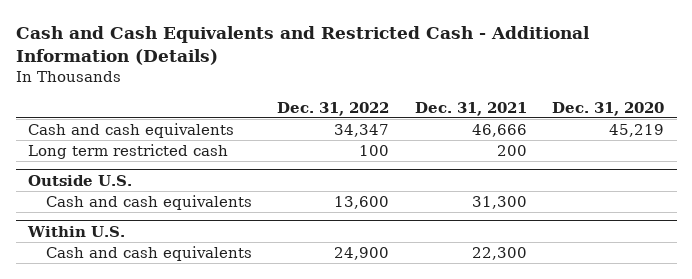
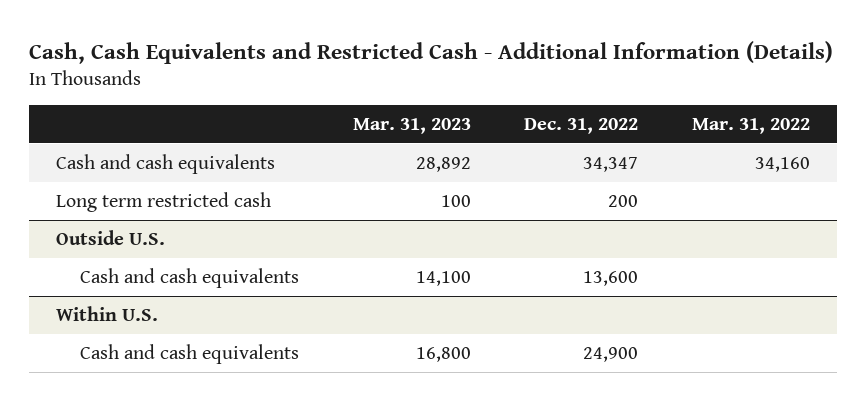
- Cash and Cash Equivalents and Restricted Cash - Additional Information (Details)
+ Cash, Cash Equivalents and Restricted Cash - Additional Information (Details)
- | Dec. 31, 2022 | Dec. 31, 2021 | Dec. 31, 2020
+ | Mar. 31, 2023 | Dec. 31, 2022 | Mar. 31, 2022
- Long term restricted cash | 100 | 200 |
+ Long term restricted cash | 100 | 200 |

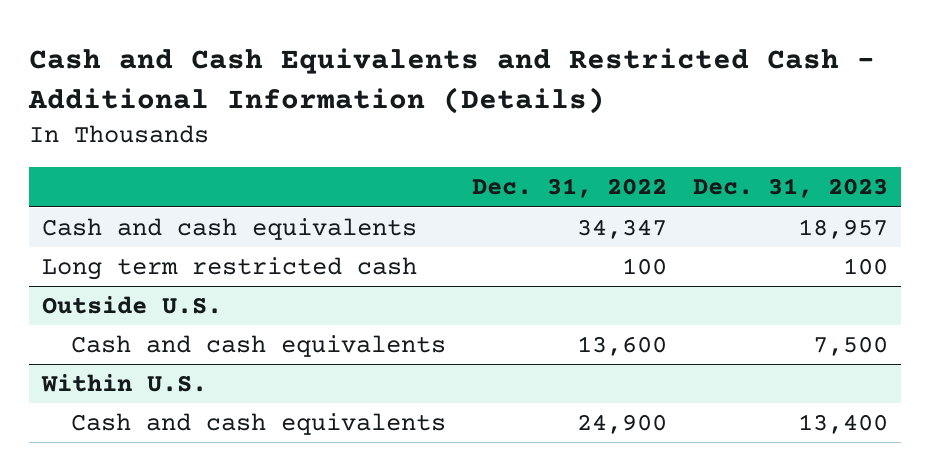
- Cash, Cash Equivalents and Restricted Cash - Additional Information (Details)
+ Cash and Cash Equivalents and Restricted Cash - Additional Information (Details)
- | Mar. 31, 2023 | Dec. 31, 2022 | Mar. 31, 2022
+ | Dec. 31, 2022 | Dec. 31, 2023
- Long term restricted cash | 100 | 200 |
+ Long term restricted cash | 100 | 100

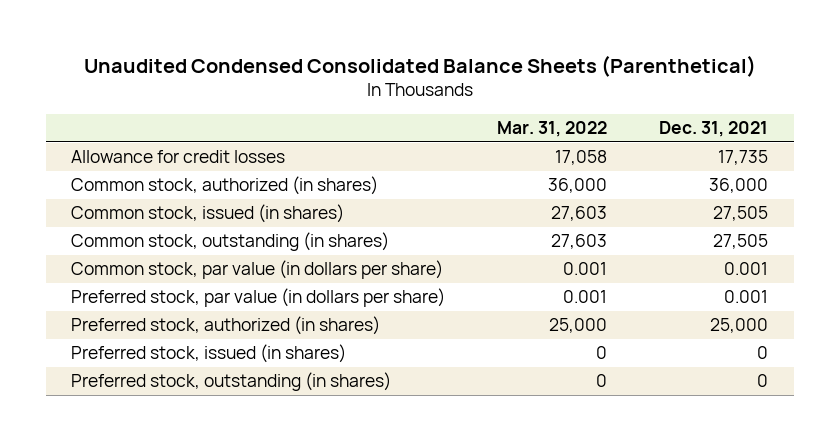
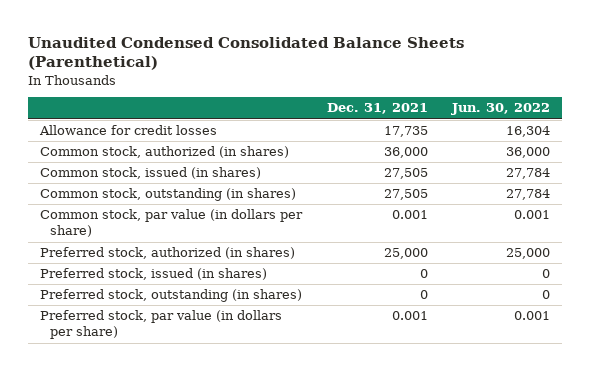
- | Mar. 31, 2022 | Dec. 31, 2021
+ | Dec. 31, 2021 | Jun. 30, 2022
moved down: Preferred stock, par value (in dollars per share) | 0.001 | 0.001

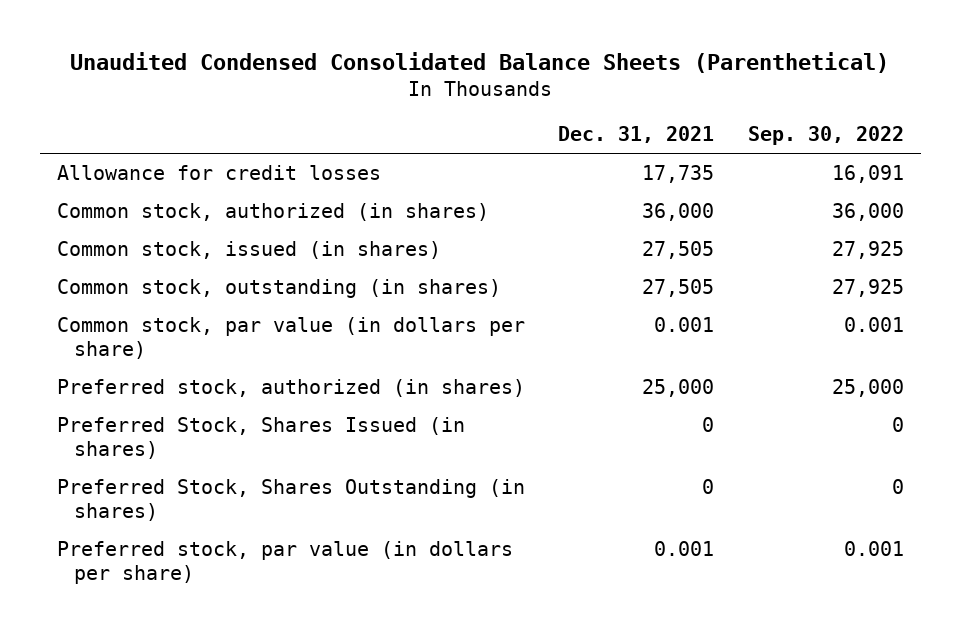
- | Dec. 31, 2021 | Jun. 30, 2022
+ | Dec. 31, 2021 | Sep. 30, 2022
- Preferred stock, issued (in shares) | 0 | 0
- Preferred stock, outstanding (in shares) | 0 | 0
+ Preferred Stock, Shares Issued (in shares) | 0 | 0
+ Preferred Stock, Shares Outstanding (in shares) | 0 | 0

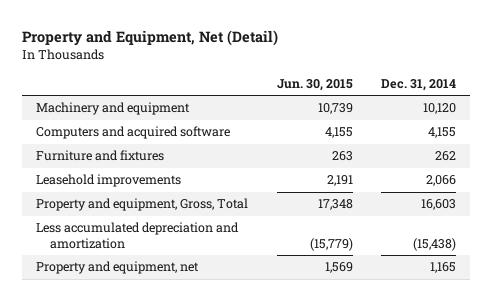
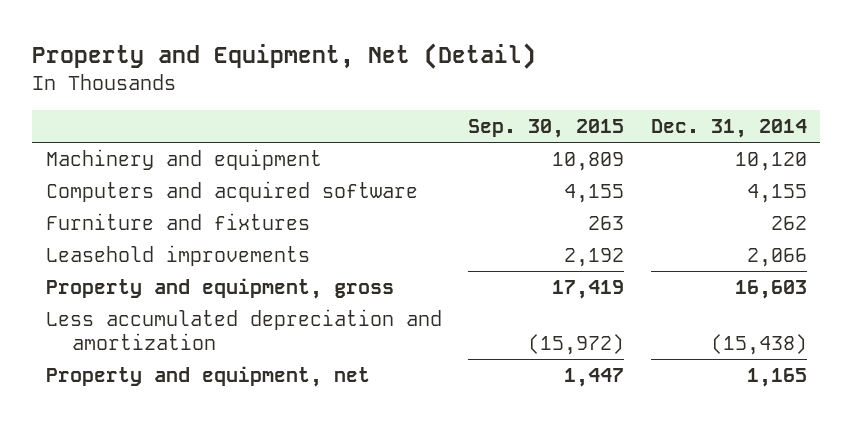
- | Jun. 30, 2015 | Dec. 31, 2014
+ | Sep. 30, 2015 | Dec. 31, 2014
- Property and equipment, Gross, Total | 17,348 | 16,603
+ Property and equipment, gross | 17,419 | 16,603

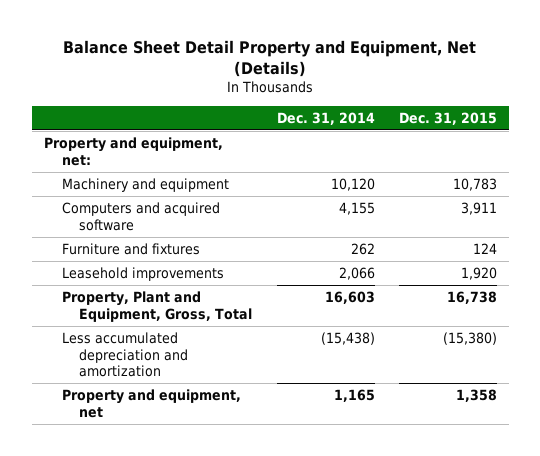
- Property and Equipment, Net (Detail)
+ Balance Sheet Detail Property and Equipment, Net (Details)
- | Sep. 30, 2015 | Dec. 31, 2014
+ | Dec. 31, 2014 | Dec. 31, 2015
+ Property and equipment, net:
- Property and equipment, gross | 17,419 | 16,603
+ Property, Plant and Equipment, Gross, Total | 16,603 | 16,738

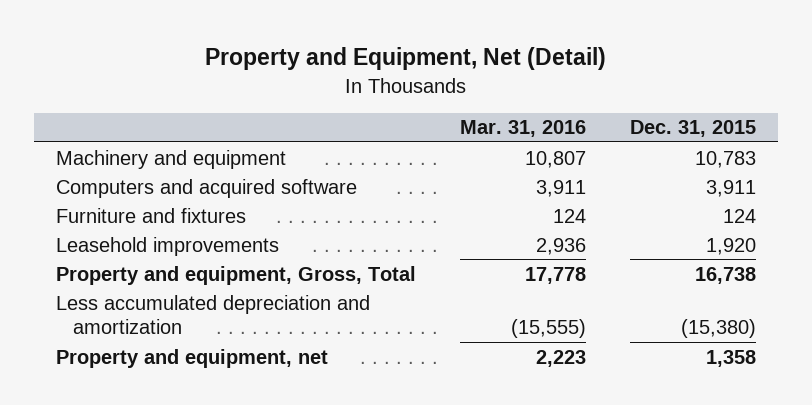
- Balance Sheet Detail Property and Equipment, Net (Details)
+ Property and Equipment, Net (Detail)
- | Dec. 31, 2014 | Dec. 31, 2015
+ | Mar. 31, 2016 | Dec. 31, 2015
- Property and equipment, net:
- Property, Plant and Equipment, Gross, Total | 16,603 | 16,738
+ Property and equipment, Gross, Total | 17,778 | 16,738

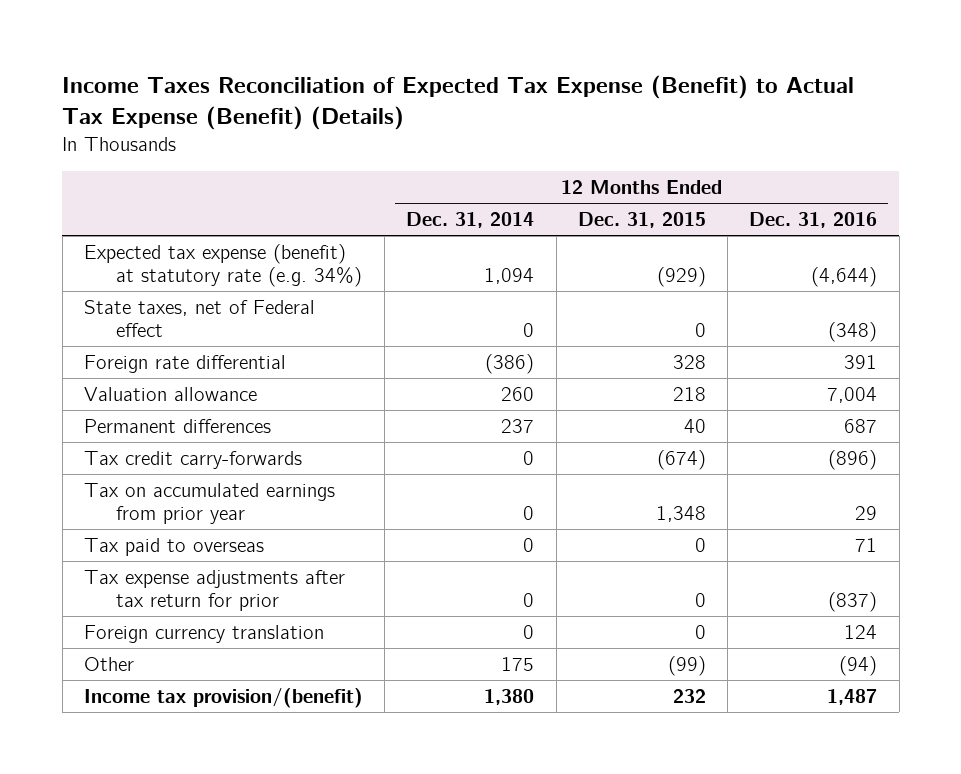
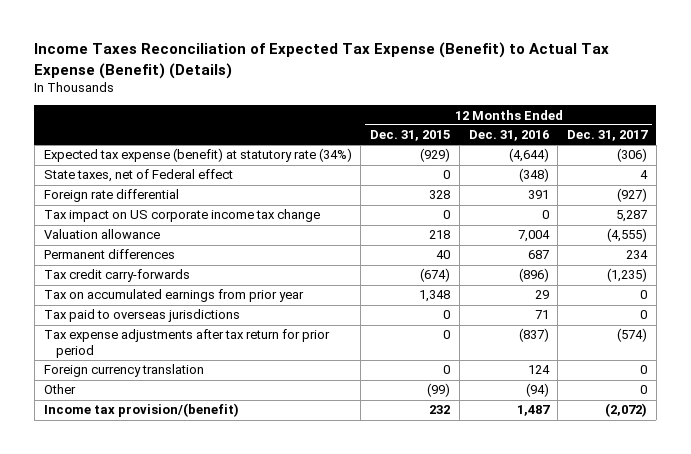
- | 12 Months Ended Dec. 31, 2014 | 12 Months Ended Dec. 31, 2015 | 12 Months Ended Dec. 31, 2016
+ | 12 Months Ended Dec. 31, 2015 | 12 Months Ended Dec. 31, 2016 | 12 Months Ended Dec. 31, 2017
- Expected tax expense (benefit) at statutory rate (e.g. 34%) | 1,094 | (929) | (4,644)
+ Expected tax expense (benefit) at statutory rate (34%) | (929) | (4,644) | (306)
+ Tax impact on US corporate income tax change | 0 | 0 | 5,287
- Tax paid to overseas | 0 | 0 | 71
- Tax expense adjustments after tax return for prior | 0 | 0 | (837)
+ Tax paid to overseas jurisdictions | 0 | 71 | 0
+ Tax expense adjustments after tax return for prior period | 0 | (837) | (574)

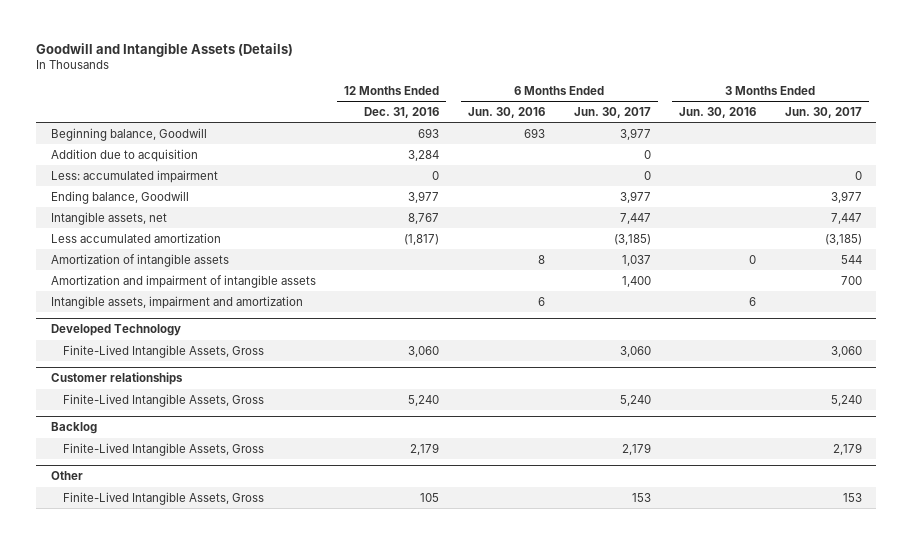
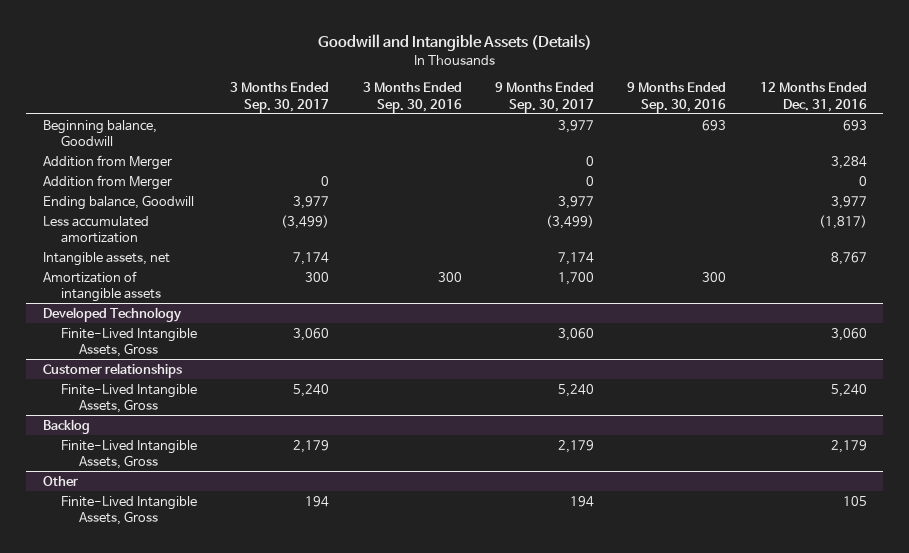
- | 12 Months Ended Dec. 31, 2016 | 6 Months Ended Jun. 30, 2016 | 6 Months Ended Jun. 30, 2017 | 3 Months Ended Jun. 30, 2016 | 3 Months Ended Jun. 30, 2017
+ | 3 Months Ended Sep. 30, 2017 | 3 Months Ended Sep. 30, 2016 | 9 Months Ended Sep. 30, 2017 | 9 Months Ended Sep. 30, 2016 | 12 Months Ended Dec. 31, 2016
- Addition due to acquisition | 3,284 | | 0 | |
- Less: accumulated impairment | 0 | | 0 | | 0
+ Addition from Merger | | | 0 | | 3,284
+ Addition from Merger | 0 | | 0 | | 0
moved down: Intangible assets, net | 7,174 | | 7,174 | | 8,767
- Amortization and impairment of intangible assets | | | 1,400 | | 700
- Intangible assets, impairment and amortization | | 6 | | 6 |

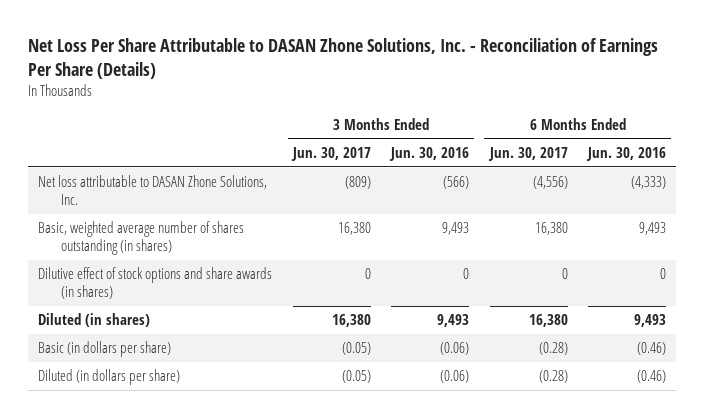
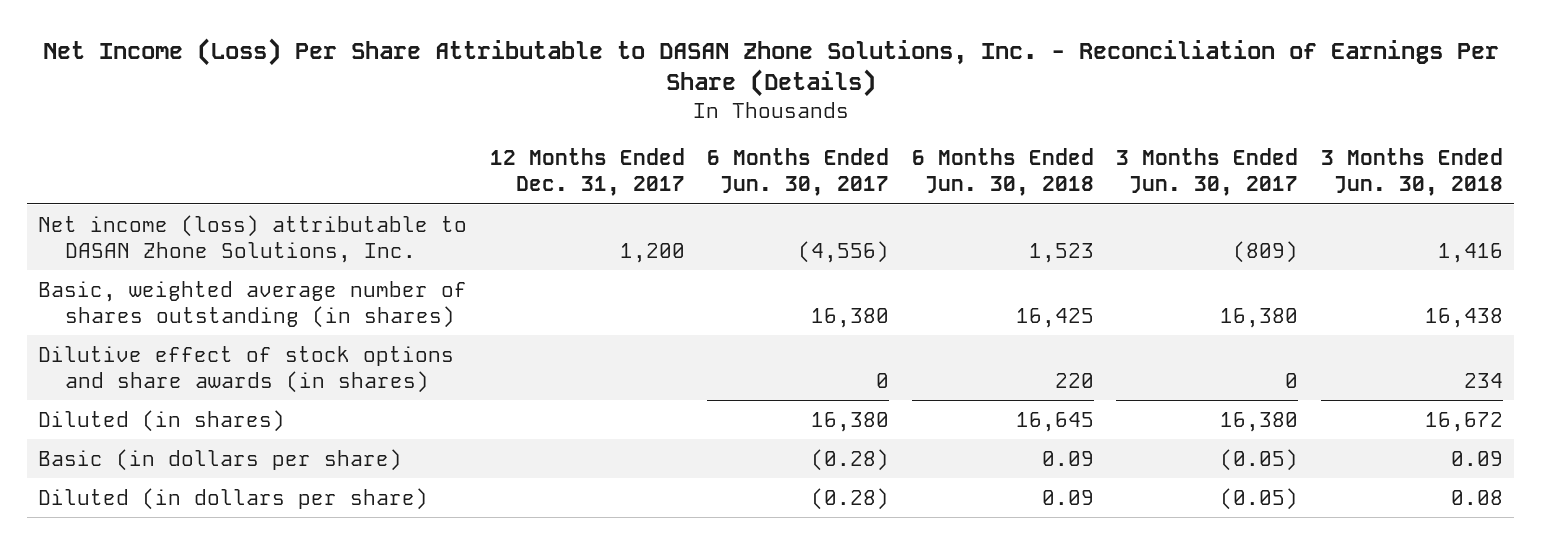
- Net Loss Per Share Attributable to DASAN Zhone Solutions, Inc. - Reconciliation of Earnings Per Share (Details)
+ Net Income (Loss) Per Share Attributable to DASAN Zhone Solutions, Inc. - Reconciliation of Earnings Per Share (Details)
- | 3 Months Ended Jun. 30, 2017 | 3 Months Ended Jun. 30, 2016 | 6 Months Ended Jun. 30, 2017 | 6 Months Ended Jun. 30, 2016
+ | 12 Months Ended Dec. 31, 2017 | 6 Months Ended Jun. 30, 2017 | 6 Months Ended Jun. 30, 2018 | 3 Months Ended Jun. 30, 2017 | 3 Months Ended Jun. 30, 2018
- Net loss attributable to DASAN Zhone Solutions, Inc. | (809) | (566) | (4,556) | (4,333)
+ Net income (loss) attributable to DASAN Zhone Solutions, Inc. | 1,200 | (4,556) | 1,523 | (809) | 1,416

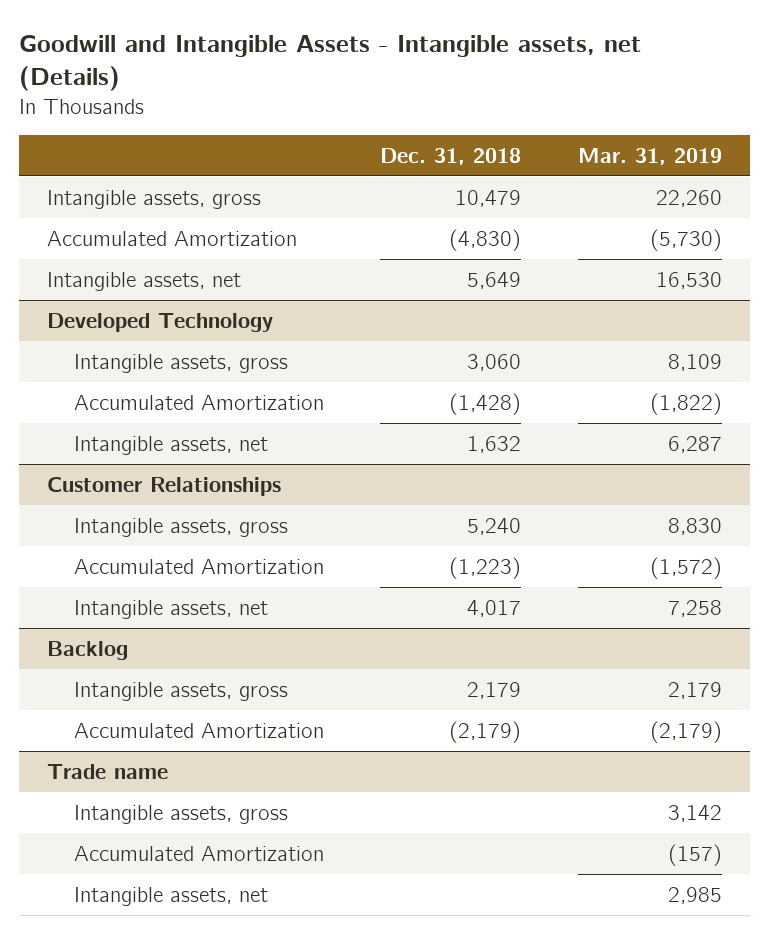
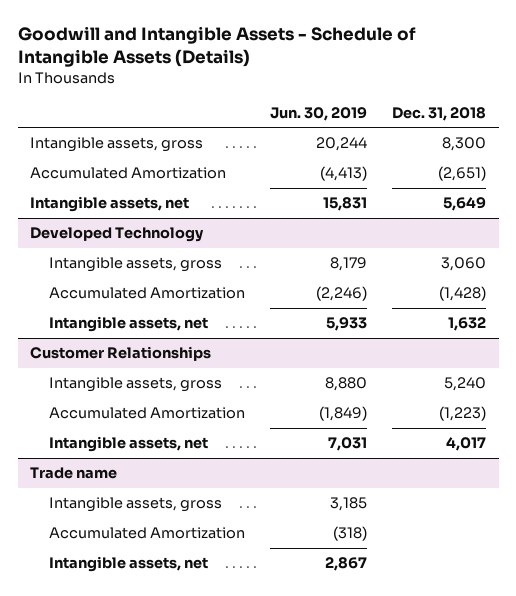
- Goodwill and Intangible Assets - Intangible assets, net (Details)
+ Goodwill and Intangible Assets - Schedule of Intangible Assets (Details)
- | Dec. 31, 2018 | Mar. 31, 2019
+ | Jun. 30, 2019 | Dec. 31, 2018
- Intangible assets, gross | 10,479 | 22,260
- Accumulated Amortization | (4,830) | (5,730)
+ Intangible assets, gross | 20,244 | 8,300
+ Accumulated Amortization | (4,413) | (2,651)
- Backlog
- Intangible assets, gross | 2,179 | 2,179
- Accumulated Amortization | (2,179) | (2,179)

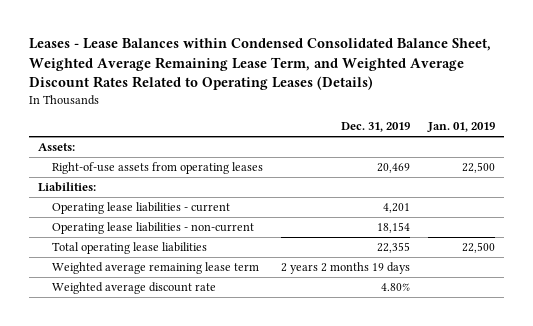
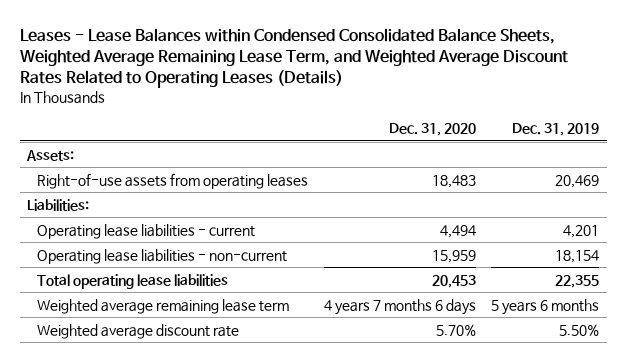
- Leases - Lease Balances within Condensed Consolidated Balance Sheet, Weighted Average Remaining Lease Term, and Weighted Average Discount Rates Related to Operating Leases (Details)
+ Leases - Lease Balances within Condensed Consolidated Balance Sheets, Weighted Average Remaining Lease Term, and Weighted Average Discount Rates Related to Operating Leases (Details)
- | Dec. 31, 2019 | Jan. 01, 2019
+ | Dec. 31, 2020 | Dec. 31, 2019
- Weighted average remaining lease term | 2 years 2 months 19 days |
- Weighted average discount rate | 4.80% |
+ Weighted average remaining lease term | 4 years 7 months 6 days | 5 years 6 months
+ Weighted average discount rate | 5.70% | 5.50%

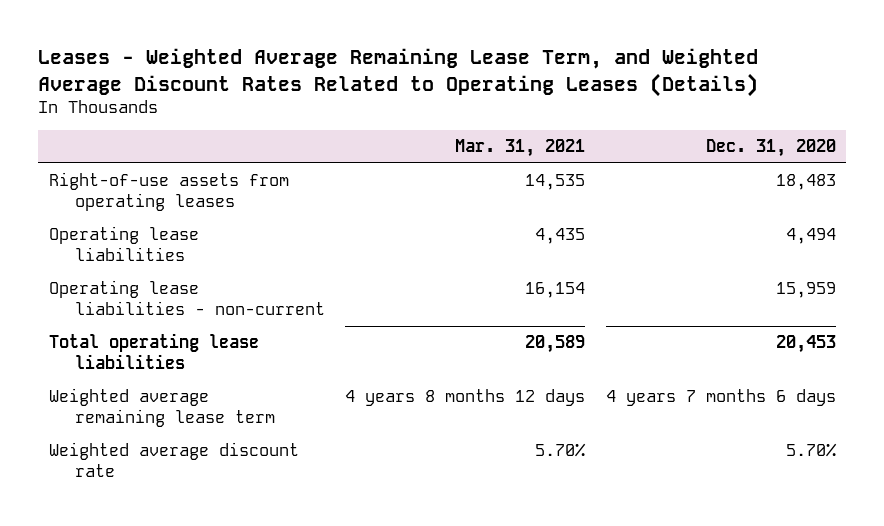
- Leases - Lease Balances within Condensed Consolidated Balance Sheets, Weighted Average Remaining Lease Term, and Weighted Average Discount Rates Related to Operating Leases (Details)
+ Leases - Weighted Average Remaining Lease Term, and Weighted Average Discount Rates Related to Operating Leases (Details)
- | Dec. 31, 2020 | Dec. 31, 2019
+ | Mar. 31, 2021 | Dec. 31, 2020
- Assets:
- Liabilities:
- Operating lease liabilities - current | 4,494 | 4,201
+ Operating lease liabilities | 4,435 | 4,494

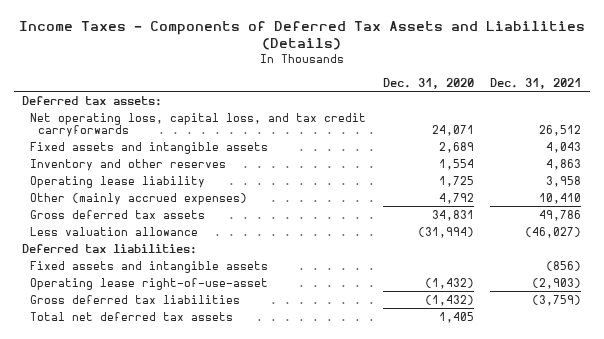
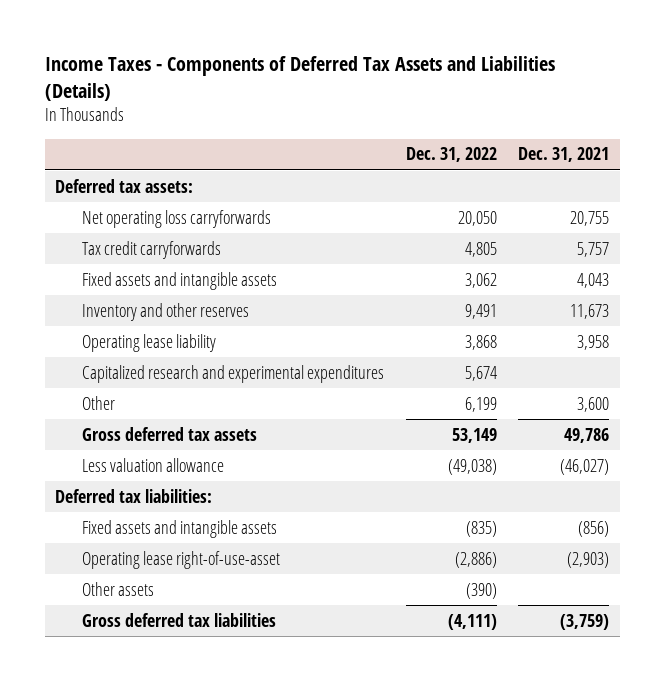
- | Dec. 31, 2020 | Dec. 31, 2021
+ | Dec. 31, 2022 | Dec. 31, 2021
- Net operating loss, capital loss, and tax credit carryforwards | 24,071 | 26,512
+ Net operating loss carryforwards | 20,050 | 20,755
+ Tax credit carryforwards | 4,805 | 5,757
- Inventory and other reserves | 1,554 | 4,863
+ Inventory and other reserves | 9,491 | 11,673
- Other (mainly accrued expenses) | 4,792 | 10,410
+ Capitalized research and experimental expenditures | 5,674 |
+ Other | 6,199 | 3,600
+ Other assets | (390) |
- Total net deferred tax assets | 1,405 |

